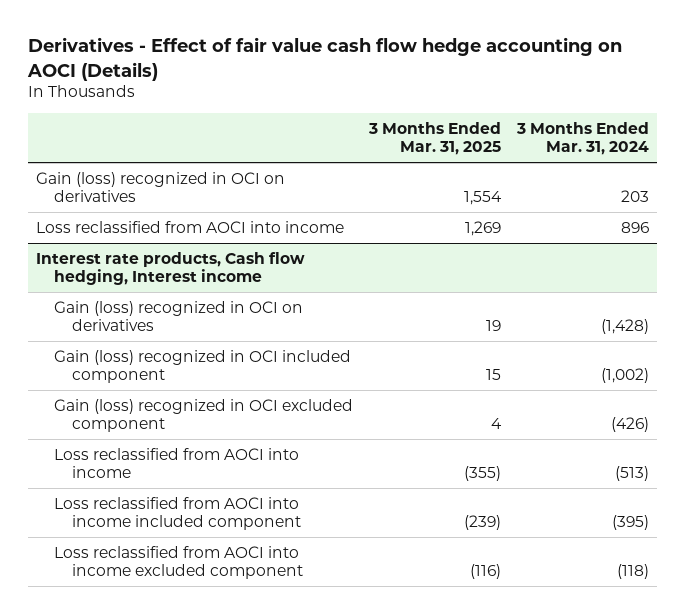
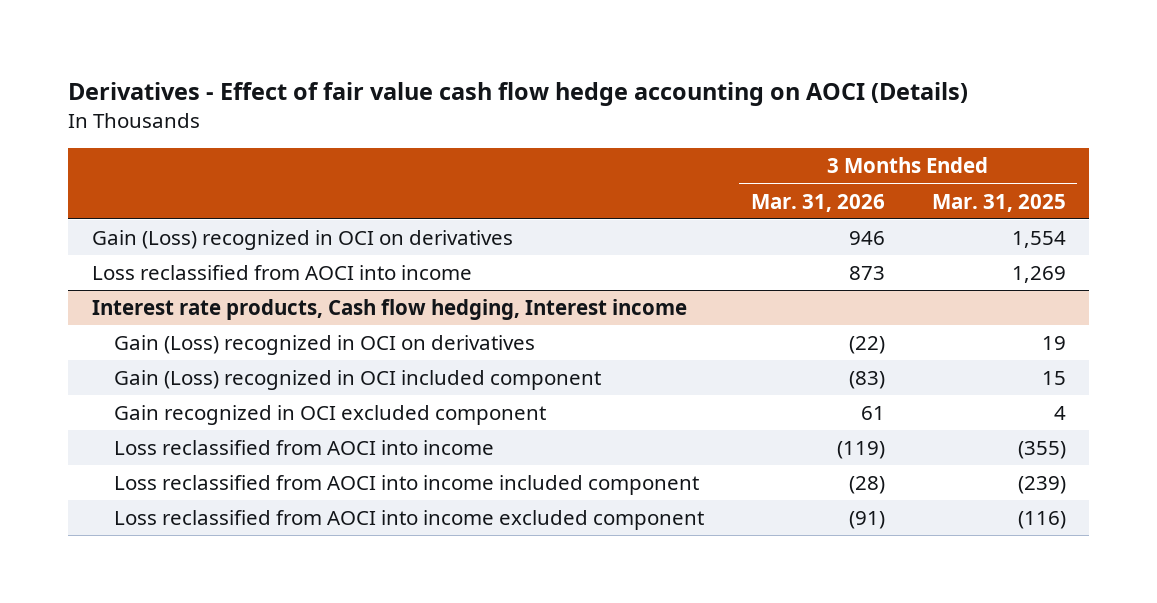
- | 3 Months Ended Mar. 31, 2025 | 3 Months Ended Mar. 31, 2024
+ | 3 Months Ended Mar. 31, 2026 | 3 Months Ended Mar. 31, 2025
- Gain (loss) recognized in OCI on derivatives | 1,554 | 203
+ Gain (Loss) recognized in OCI on derivatives | 946 | 1,554
@ Interest rate products, Cash flow hedging, Interest income
- Gain (loss) recognized in OCI on derivatives | 19 | (1,428)
- Gain (loss) recognized in OCI included component | 15 | (1,002)
- Gain (loss) recognized in OCI excluded component | 4 | (426)
+ Gain (Loss) recognized in OCI on derivatives | (22) | 19
+ Gain (Loss) recognized in OCI included component | (83) | 15
+ Gain recognized in OCI excluded component | 61 | 4

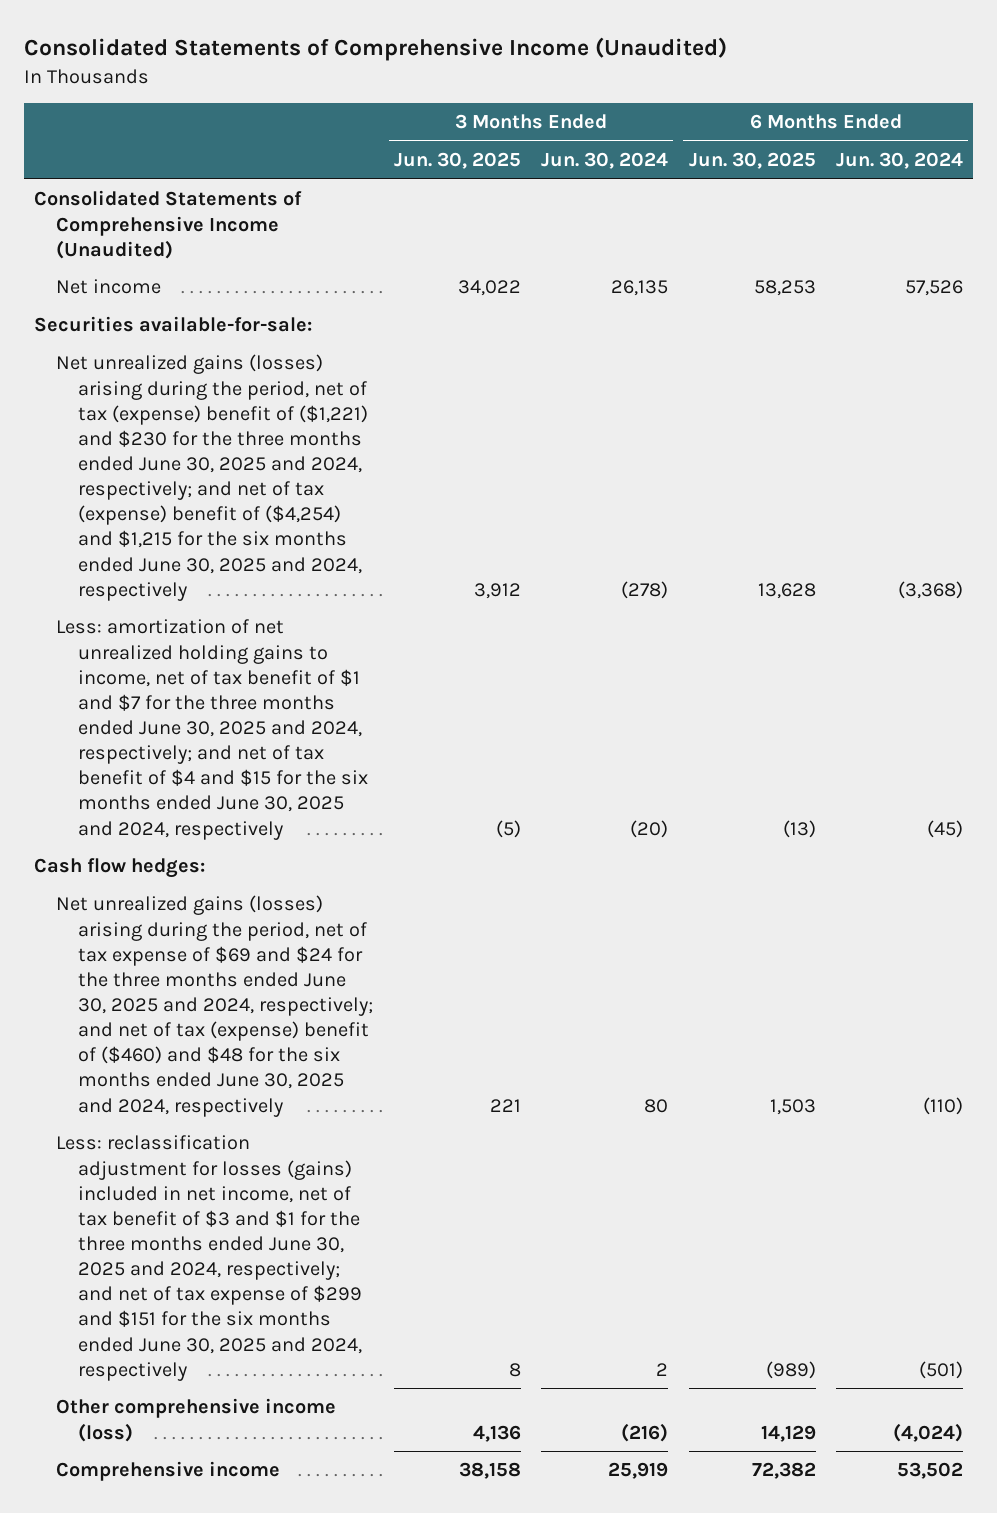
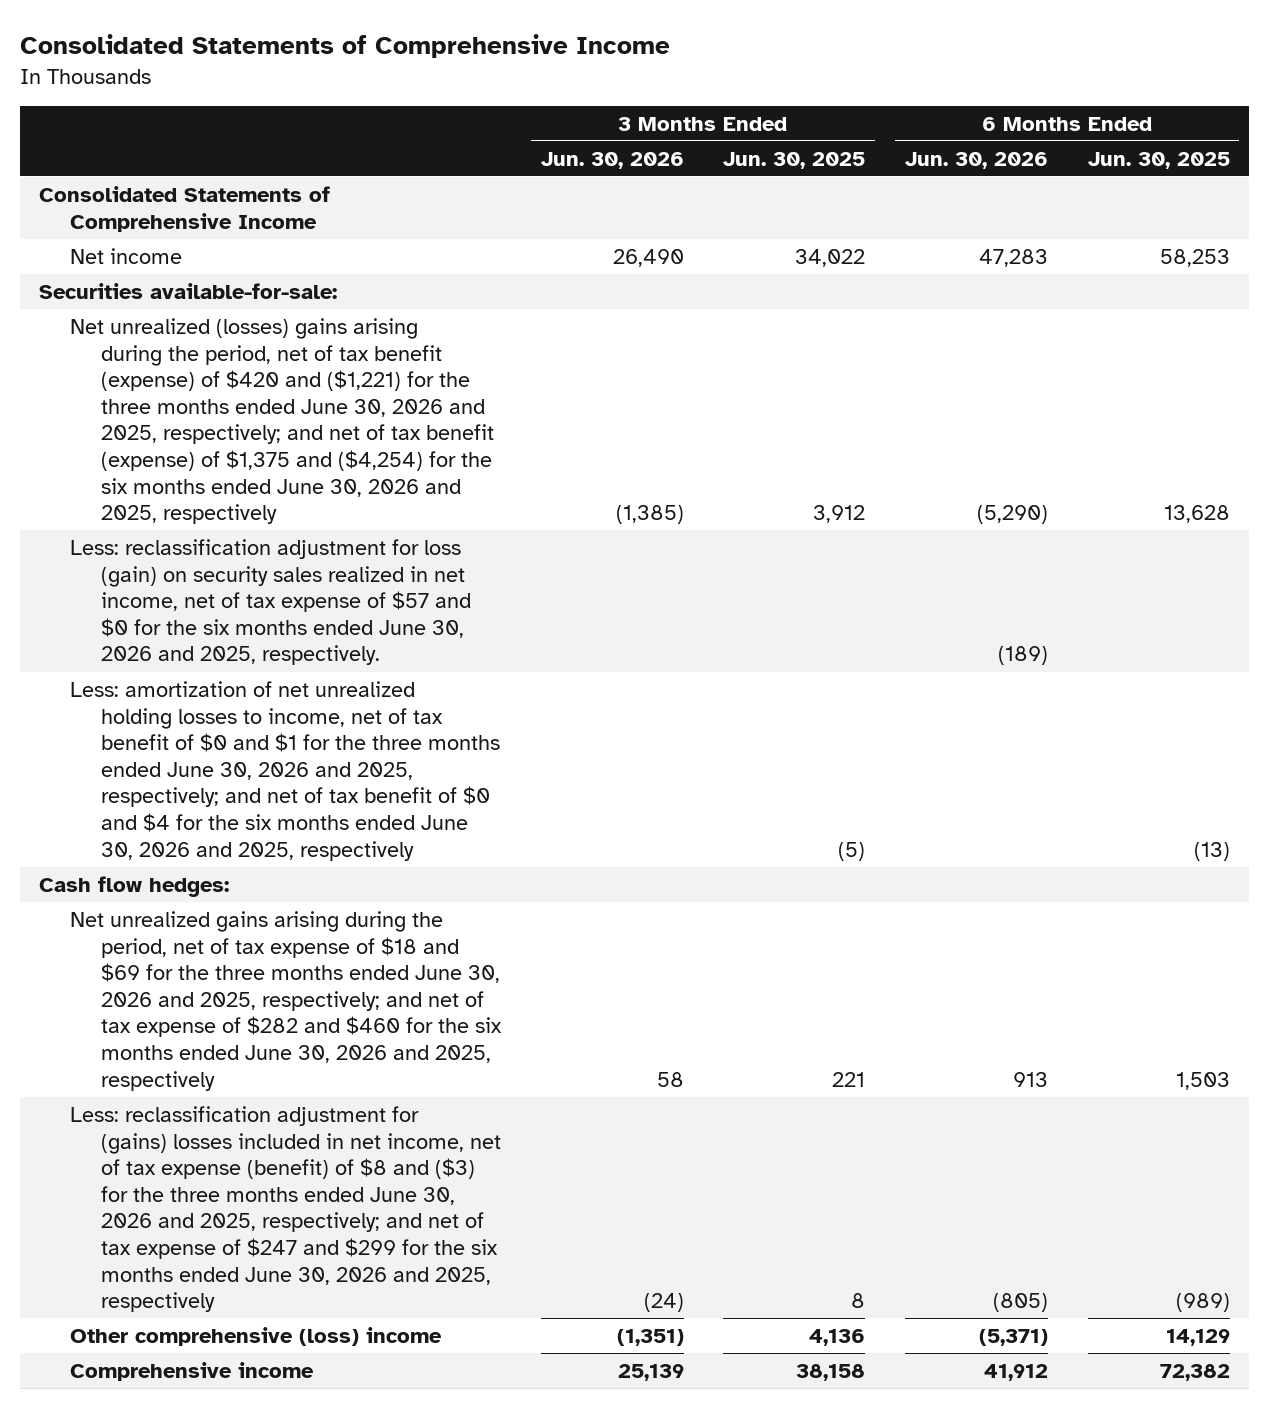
- Consolidated Statements of Comprehensive Income (Unaudited)
+ Consolidated Statements of Comprehensive Income
- | 3 Months Ended Jun. 30, 2025 | 3 Months Ended Jun. 30, 2024 | 6 Months Ended Jun. 30, 2025 | 6 Months Ended Jun. 30, 2024
+ | 3 Months Ended Jun. 30, 2026 | 3 Months Ended Jun. 30, 2025 | 6 Months Ended Jun. 30, 2026 | 6 Months Ended Jun. 30, 2025
- Consolidated Statements of Comprehensive Income (Unaudited)
+ Consolidated Statements of Comprehensive Income
- Net unrealized gains (losses) arising during the period, net of tax (expense) benefit of ($1,221) and $230 for the three months ended June 30, 2025 and 2024, respectively; and net of tax (expense) benefit of ($4,254) and $1,215 for the six months ended June 30, 2025 and 2024, respectively | 3,912 | (278) | 13,628 | (3,368)
- Less: amortization of net unrealized holding gains to income, net of tax benefit of $1 and $7 for the three months ended June 30, 2025 and 2024, respectively; and net of tax benefit of $4 and $15 for the six months ended June 30, 2025 and 2024, respectively | (5) | (20) | (13) | (45)
+ Net unrealized (losses) gains arising during the period, net of tax benefit (expense) of $420 and ($1,221) for the three months ended June 30, 2026 and 2025, respectively; and net of tax benefit (expense) of $1,375 and ($4,254) for the six months ended June 30, 2026 and 2025, respectively | (1,385) | 3,912 | (5,290) | 13,628
+ Less: reclassification adjustment for loss (gain) on security sales realized in net income, net of tax expense of $57 and $0 for the six months ended June 30, 2026 and 2025, respectively. | | | (189) |
+ Less: amortization of net unrealized holding losses to income, net of tax benefit of $0 and $1 for the three months ended June 30, 2026 and 2025, respectively; and net of tax benefit of $0 and $4 for the six months ended June 30, 2026 and 2025, respectively | | (5) | | (13)
- Net unrealized gains (losses) arising during the period, net of tax expense of $69 and $24 for the three months ended June 30, 2025 and 2024, respectively; and net of tax (expense) benefit of ($460) and $48 for the six months ended June 30, 2025 and 2024, respectively | 221 | 80 | 1,503 | (110)
- Less: reclassification adjustment for losses (gains) included in net income, net of tax benefit of $3 and $1 for the three months ended June 30, 2025 and 2024, respectively; and net of tax expense of $299 and $151 for the six months ended June 30, 2025 and 2024, respectively | 8 | 2 | (989) | (501)
- Other comprehensive income (loss) | 4,136 | (216) | 14,129 | (4,024)
+ Net unrealized gains arising during the period, net of tax expense of $18 and $69 for the three months ended June 30, 2026 and 2025, respectively; and net of tax expense of $282 and $460 for the six months ended June 30, 2026 and 2025, respectively | 58 | 221 | 913 | 1,503
+ Less: reclassification adjustment for (gains) losses included in net income, net of tax expense (benefit) of $8 and ($3) for the three months ended June 30, 2026 and 2025, respectively; and net of tax expense of $247 and $299 for the six months ended June 30, 2026 and 2025, respectively | (24) | 8 | (805) | (989)
+ Other comprehensive (loss) income | (1,351) | 4,136 | (5,371) | 14,129

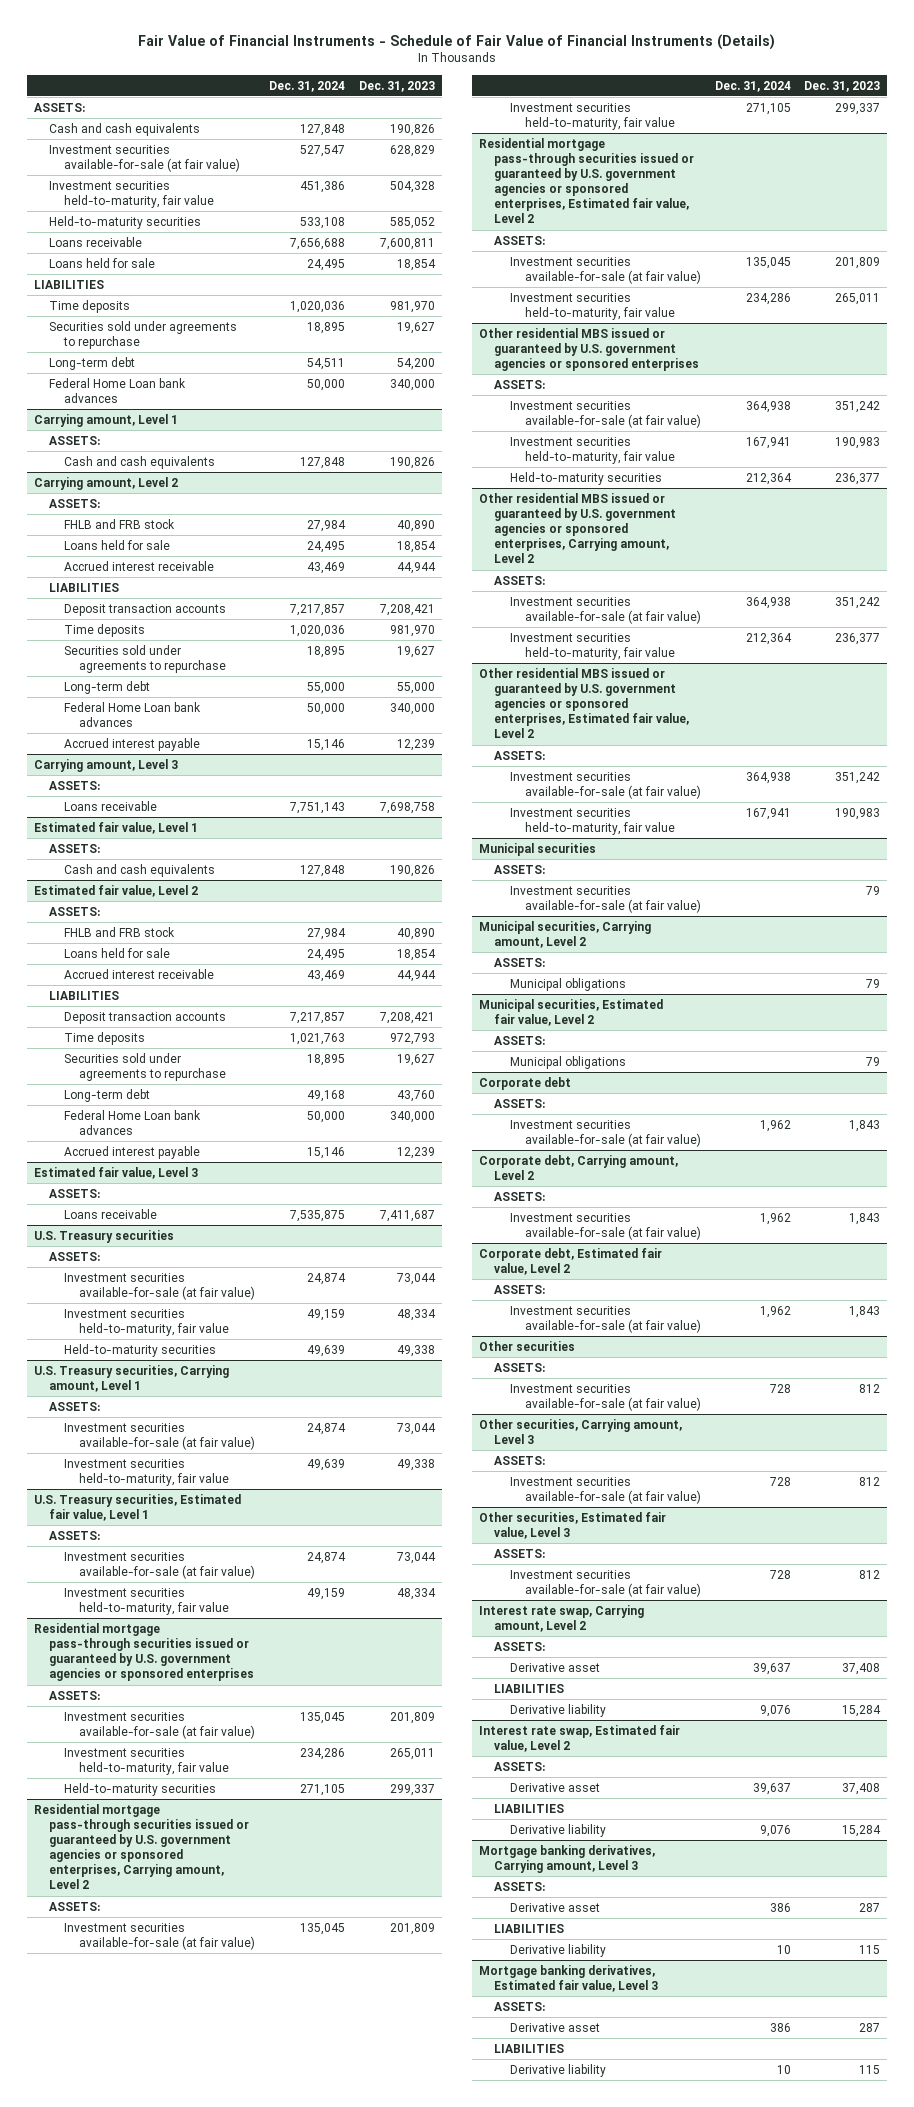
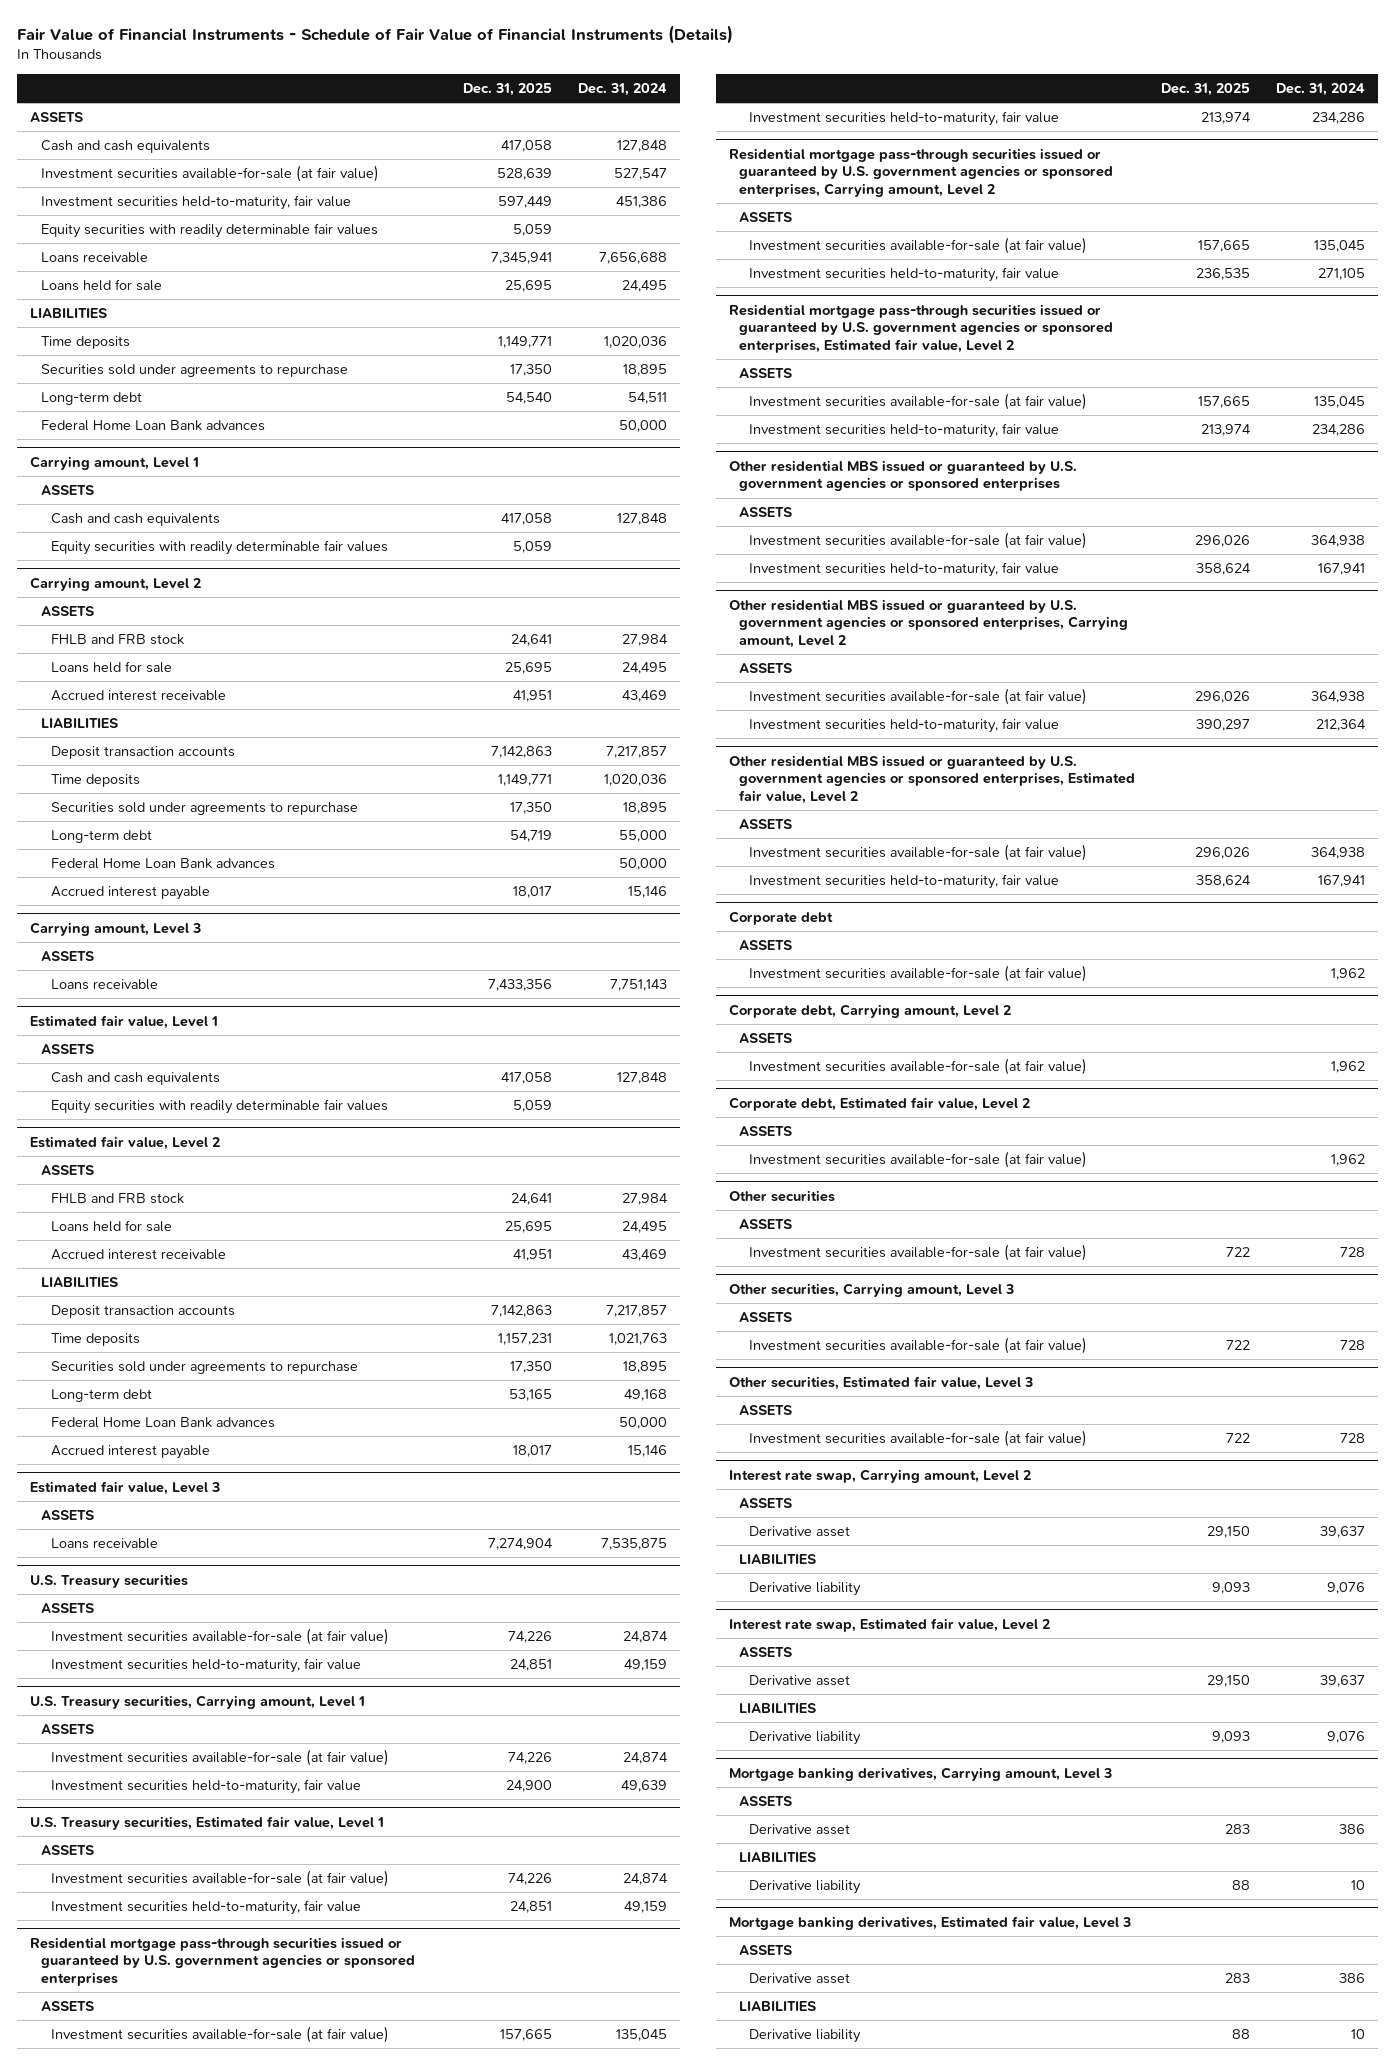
- | Dec. 31, 2024 | Dec. 31, 2023
+ | Dec. 31, 2025 | Dec. 31, 2024
- ASSETS:
+ ASSETS
- Held-to-maturity securities | 533,108 | 585,052
+ Equity securities with readily determinable fair values | 5,059 |
- Federal Home Loan bank advances | 50,000 | 340,000
+ Federal Home Loan Bank advances | | 50,000
@ Carrying amount, Level 1
- ASSETS:
+ ASSETS
+ Equity securities with readily determinable fair values | 5,059 |
@ Carrying amount, Level 2
- ASSETS:
+ ASSETS
- Federal Home Loan bank advances | 50,000 | 340,000
+ Federal Home Loan Bank advances | | 50,000
@ Carrying amount, Level 3
- ASSETS:
+ ASSETS
@ Estimated fair value, Level 1
- ASSETS:
+ ASSETS
+ Equity securities with readily determinable fair values | 5,059 |
@ Estimated fair value, Level 2
- ASSETS:
+ ASSETS
- Federal Home Loan bank advances | 50,000 | 340,000
+ Federal Home Loan Bank advances | | 50,000
@ Estimated fair value, Level 3
- ASSETS:
+ ASSETS
@ U.S. Treasury securities
- ASSETS:
+ ASSETS
- Held-to-maturity securities | 49,639 | 49,338
@ U.S. Treasury securities, Carrying amount, Level 1
- ASSETS:
+ ASSETS
@ U.S. Treasury securities, Estimated fair value, Level 1
- ASSETS:
+ ASSETS
@ Residential mortgage pass-through securities issued or guaranteed by U.S. government agencies or sponsored enterprises
- ASSETS:
+ ASSETS
- Held-to-maturity securities | 271,105 | 299,337
@ Residential mortgage pass-through securities issued or guaranteed by U.S. government agencies or sponsored enterprises, Carrying amount, Level 2
- ASSETS:
+ ASSETS
@ Residential mortgage pass-through securities issued or guaranteed by U.S. government agencies or sponsored enterprises, Estimated fair value, Level 2
- ASSETS:
+ ASSETS
@ Other residential MBS issued or guaranteed by U.S. government agencies or sponsored enterprises
- ASSETS:
+ ASSETS
- Held-to-maturity securities | 212,364 | 236,377
@ Other residential MBS issued or guaranteed by U.S. government agencies or sponsored enterprises, Carrying amount, Level 2
- ASSETS:
+ ASSETS
@ Other residential MBS issued or guaranteed by U.S. government agencies or sponsored enterprises, Estimated fair value, Level 2
- ASSETS:
+ ASSETS
- Municipal securities
- ASSETS:
- Investment securities available-for-sale (at fair value) | | 79
- Municipal securities, Carrying amount, Level 2
- ASSETS:
- Municipal obligations | | 79
- Municipal securities, Estimated fair value, Level 2
- ASSETS:
- Municipal obligations | | 79
@ Corporate debt
- ASSETS:
+ ASSETS
@ Corporate debt, Carrying amount, Level 2
- ASSETS:
+ ASSETS
@ Corporate debt, Estimated fair value, Level 2
- ASSETS:
+ ASSETS
@ Other securities
- ASSETS:
+ ASSETS
@ Other securities, Carrying amount, Level 3
- ASSETS:
+ ASSETS
@ Other securities, Estimated fair value, Level 3
- ASSETS:
+ ASSETS
@ Interest rate swap, Carrying amount, Level 2
- ASSETS:
+ ASSETS
@ Interest rate swap, Estimated fair value, Level 2
- ASSETS:
+ ASSETS
@ Mortgage banking derivatives, Carrying amount, Level 3
- ASSETS:
+ ASSETS
@ Mortgage banking derivatives, Estimated fair value, Level 3
- ASSETS:
+ ASSETS

